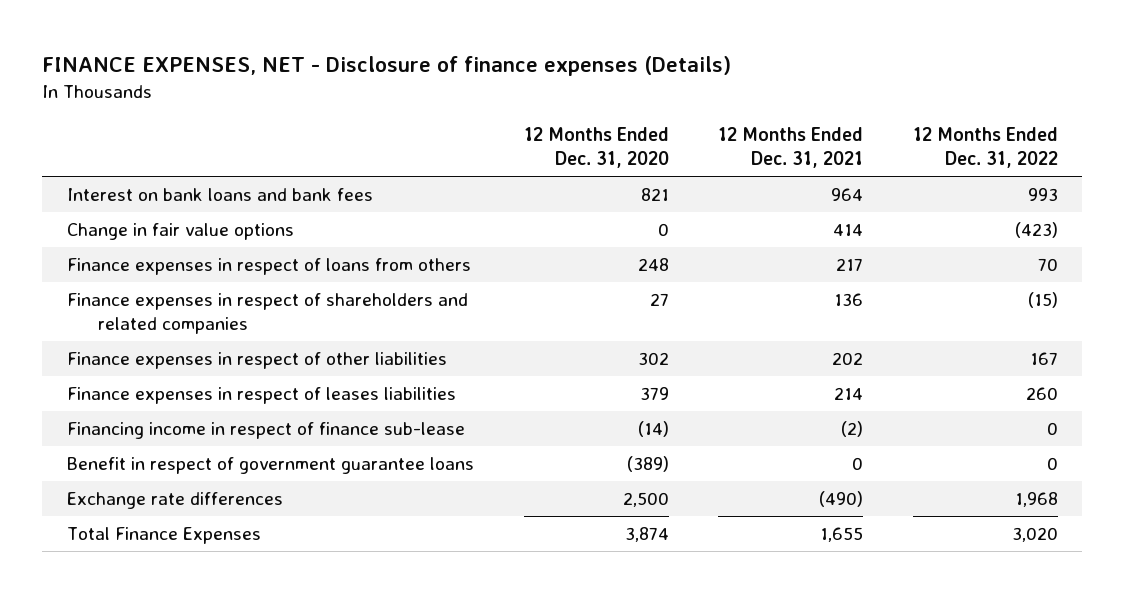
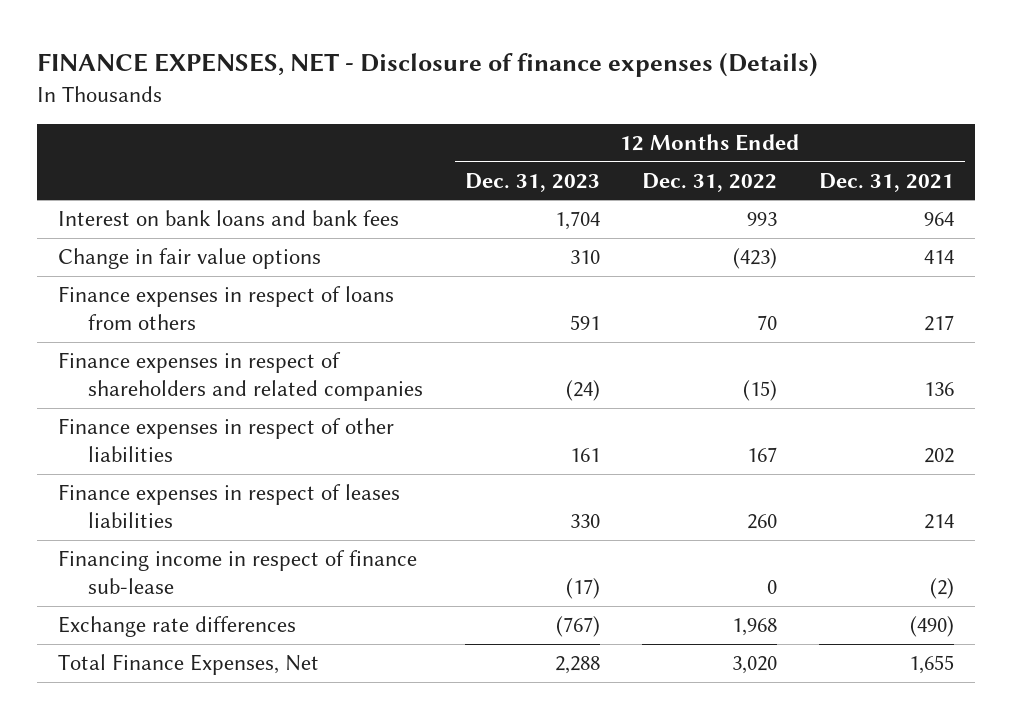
- | 12 Months Ended Dec. 31, 2020 | 12 Months Ended Dec. 31, 2021 | 12 Months Ended Dec. 31, 2022
+ | 12 Months Ended Dec. 31, 2023 | 12 Months Ended Dec. 31, 2022 | 12 Months Ended Dec. 31, 2021
- Benefit in respect of government guarantee loans | (389) | 0 | 0
- Total Finance Expenses | 3,874 | 1,655 | 3,020
+ Total Finance Expenses, Net | 2,288 | 3,020 | 1,655

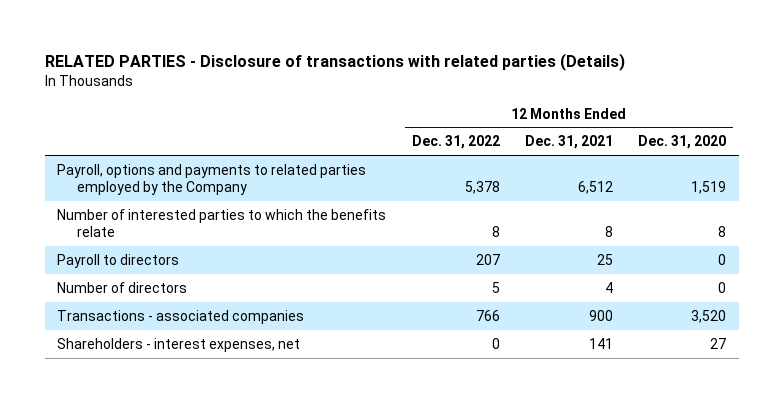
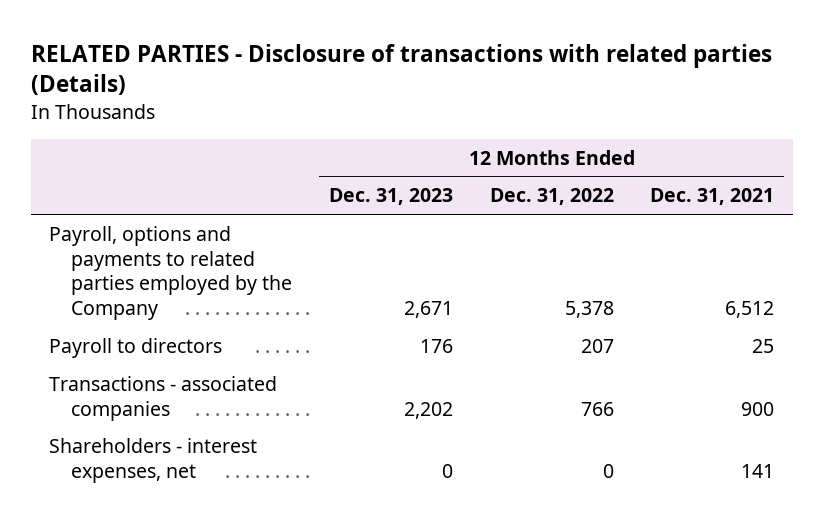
- | 12 Months Ended Dec. 31, 2022 | 12 Months Ended Dec. 31, 2021 | 12 Months Ended Dec. 31, 2020
+ | 12 Months Ended Dec. 31, 2023 | 12 Months Ended Dec. 31, 2022 | 12 Months Ended Dec. 31, 2021
- Number of interested parties to which the benefits relate | 8 | 8 | 8
- Number of directors | 5 | 4 | 0

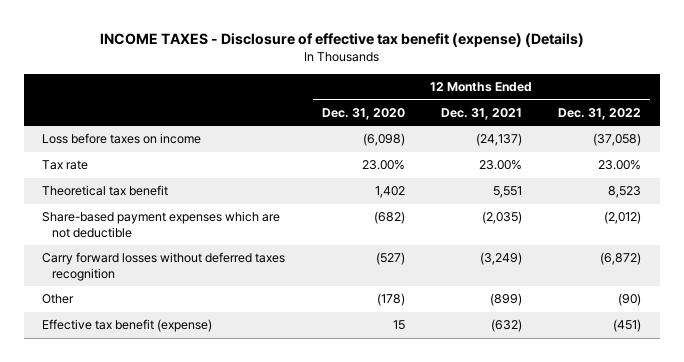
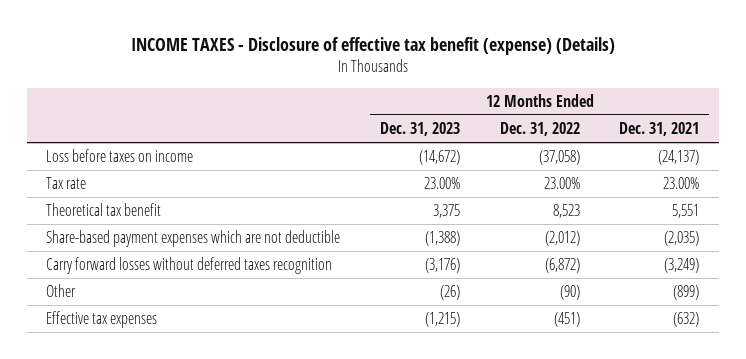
- | 12 Months Ended Dec. 31, 2020 | 12 Months Ended Dec. 31, 2021 | 12 Months Ended Dec. 31, 2022
+ | 12 Months Ended Dec. 31, 2023 | 12 Months Ended Dec. 31, 2022 | 12 Months Ended Dec. 31, 2021
- Effective tax benefit (expense) | 15 | (632) | (451)
+ Effective tax expenses | (1,215) | (451) | (632)

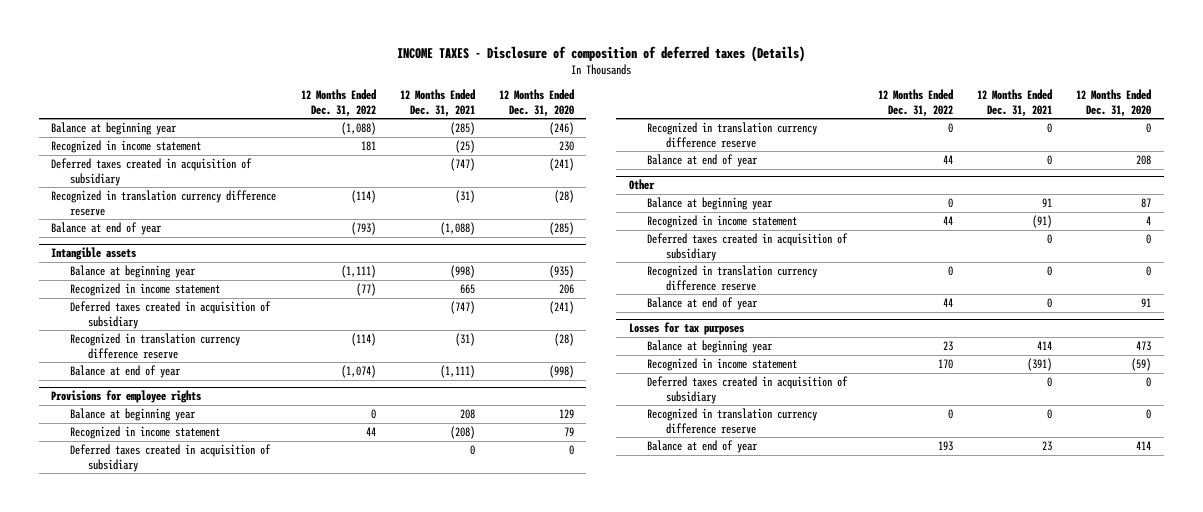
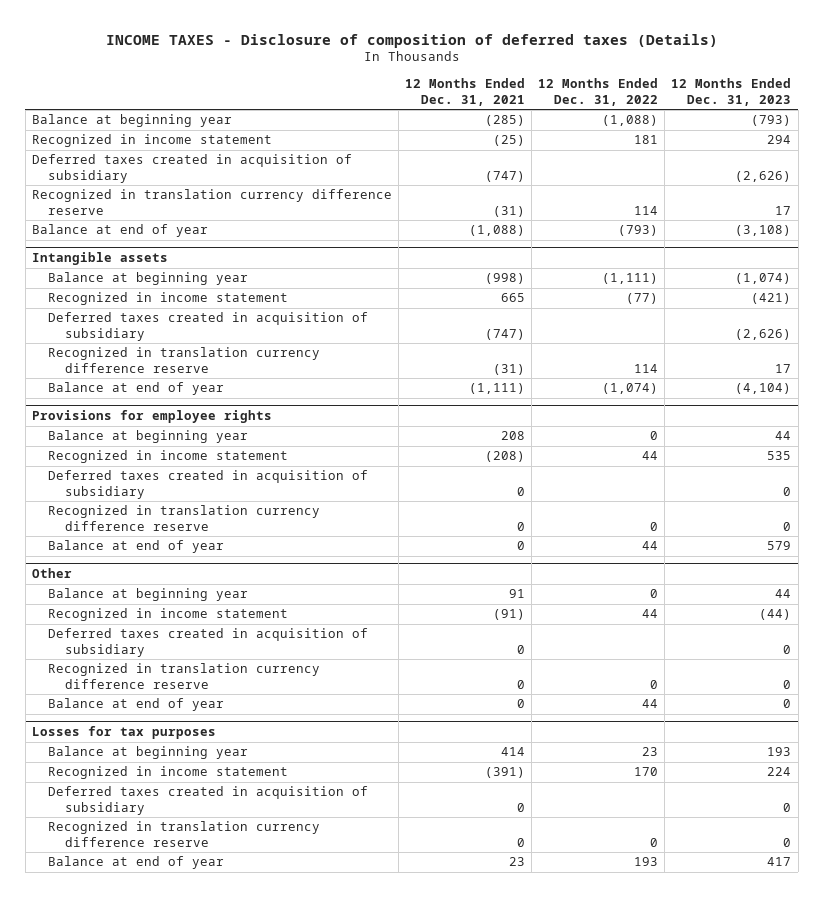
- | 12 Months Ended Dec. 31, 2022 | 12 Months Ended Dec. 31, 2021 | 12 Months Ended Dec. 31, 2020
+ | 12 Months Ended Dec. 31, 2021 | 12 Months Ended Dec. 31, 2022 | 12 Months Ended Dec. 31, 2023
- Recognized in translation currency difference reserve | (114) | (31) | (28)
+ Recognized in translation currency difference reserve | (31) | 114 | 17
@ Intangible assets
- Recognized in translation currency difference reserve | (114) | (31) | (28)
+ Recognized in translation currency difference reserve | (31) | 114 | 17

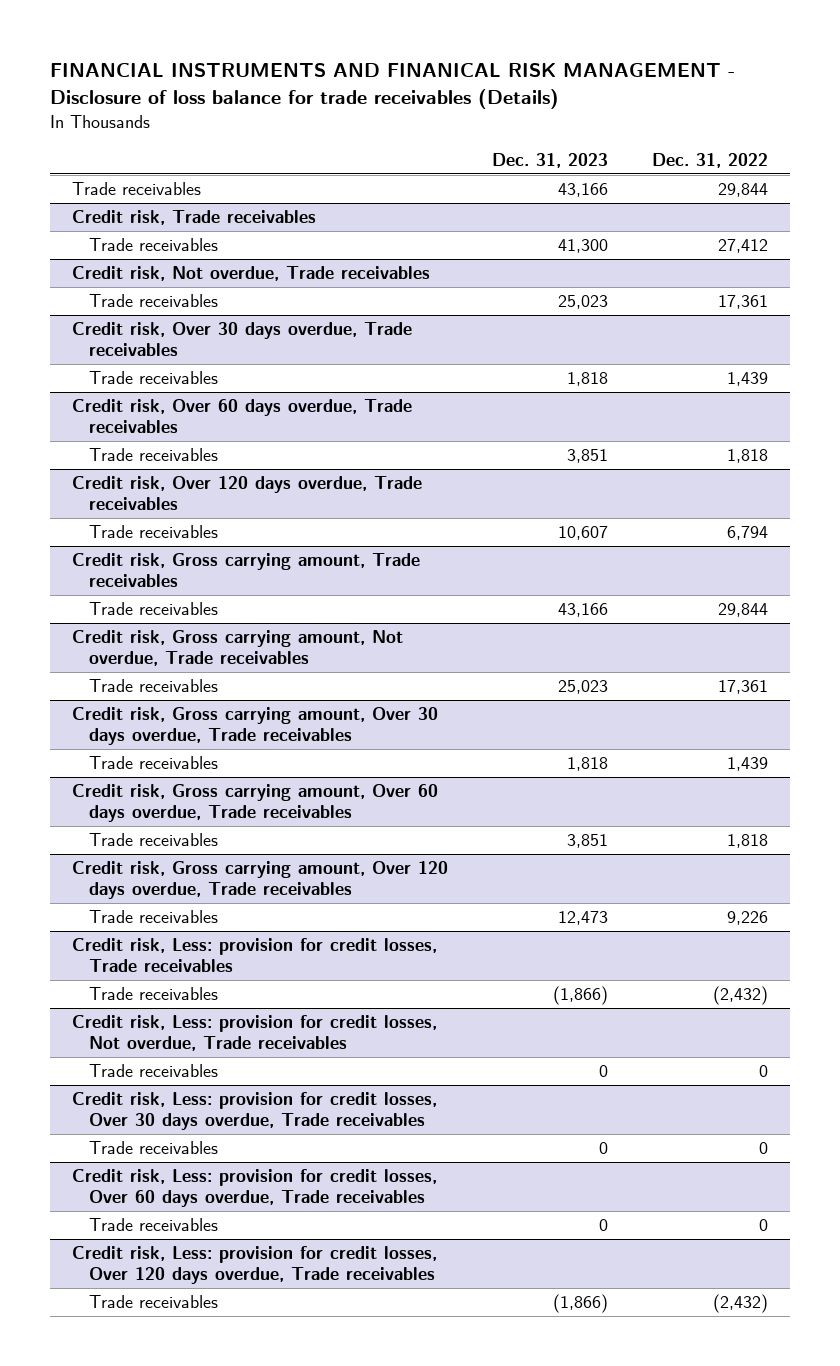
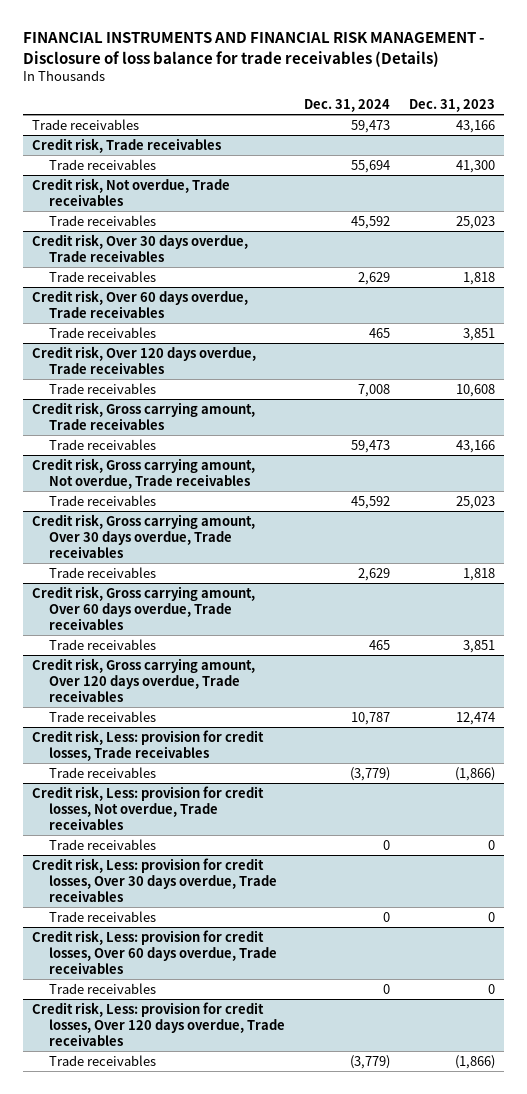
- FINANCIAL INSTRUMENTS AND FINANICAL RISK MANAGEMENT - Disclosure of loss balance for trade receivables (Details)
+ FINANCIAL INSTRUMENTS AND FINANCIAL RISK MANAGEMENT - Disclosure of loss balance for trade receivables (Details)
- | Dec. 31, 2023 | Dec. 31, 2022
+ | Dec. 31, 2024 | Dec. 31, 2023
@ Credit risk, Over 120 days overdue, Trade receivables
- Trade receivables | 10,607 | 6,794
+ Trade receivables | 7,008 | 10,608
@ Credit risk, Gross carrying amount, Over 120 days overdue, Trade receivables
- Trade receivables | 12,473 | 9,226
+ Trade receivables | 10,787 | 12,474

